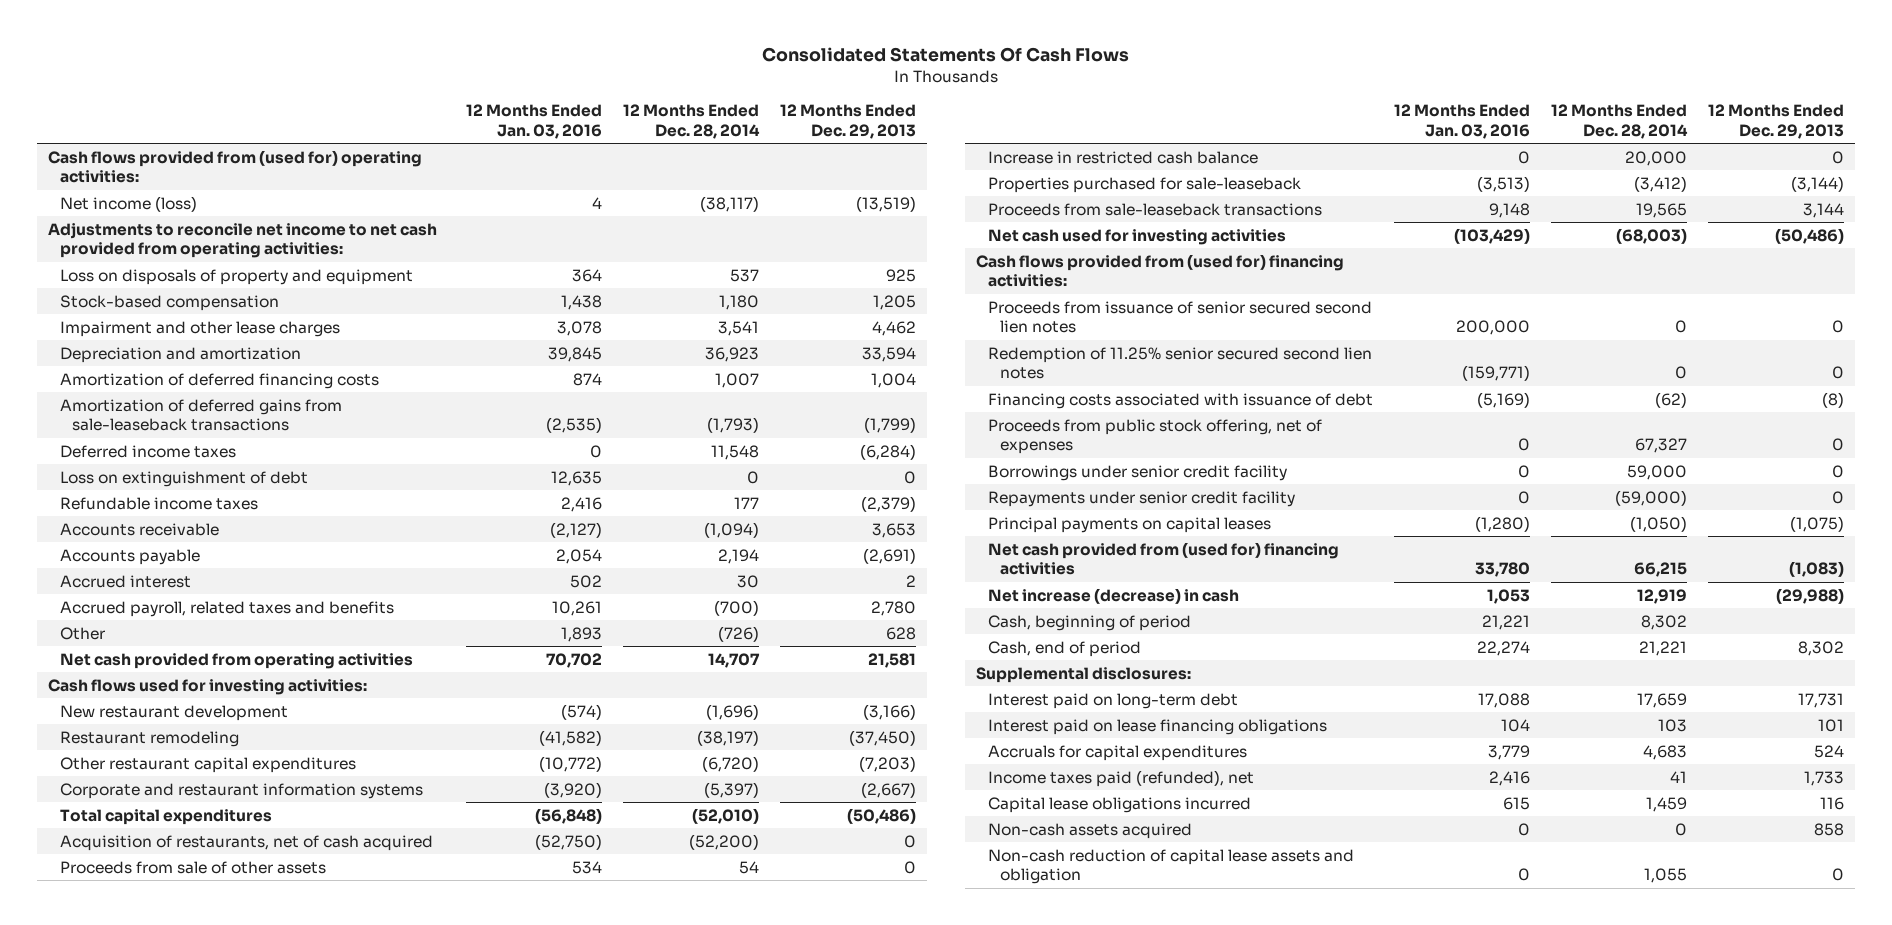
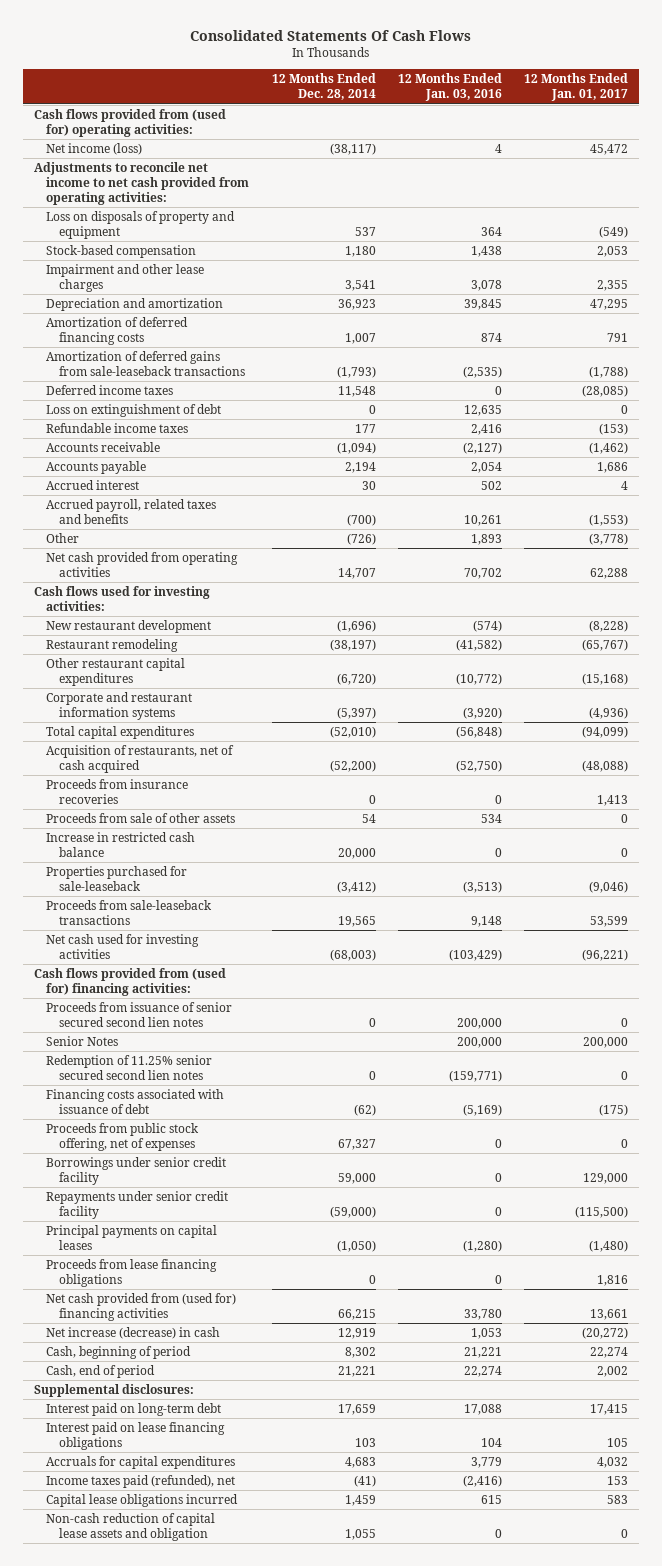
- | 12 Months Ended Jan. 03, 2016 | 12 Months Ended Dec. 28, 2014 | 12 Months Ended Dec. 29, 2013
+ | 12 Months Ended Dec. 28, 2014 | 12 Months Ended Jan. 03, 2016 | 12 Months Ended Jan. 01, 2017
+ Proceeds from insurance recoveries | 0 | 0 | 1,413
+ Senior Notes | | 200,000 | 200,000
+ Proceeds from lease financing obligations | 0 | 0 | 1,816
- Income taxes paid (refunded), net | 2,416 | 41 | 1,733
+ Income taxes paid (refunded), net | (41) | (2,416) | 153
- Non-cash assets acquired | 0 | 0 | 858

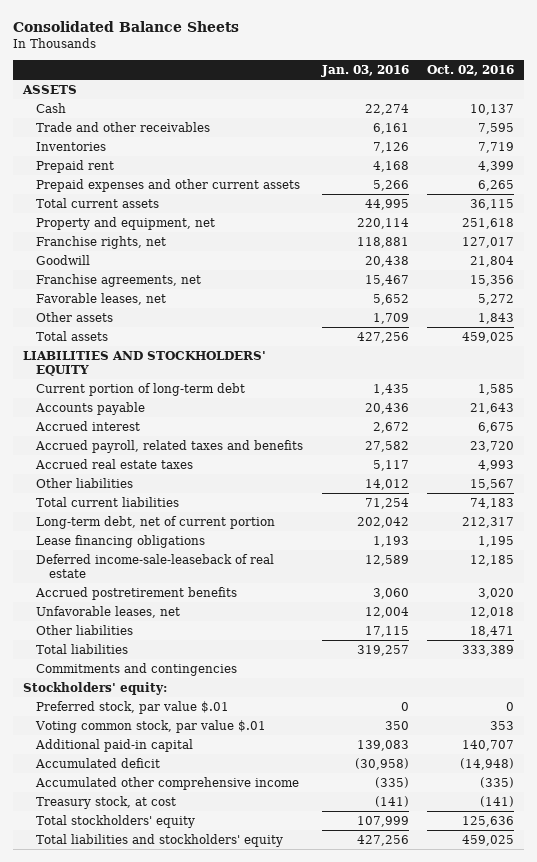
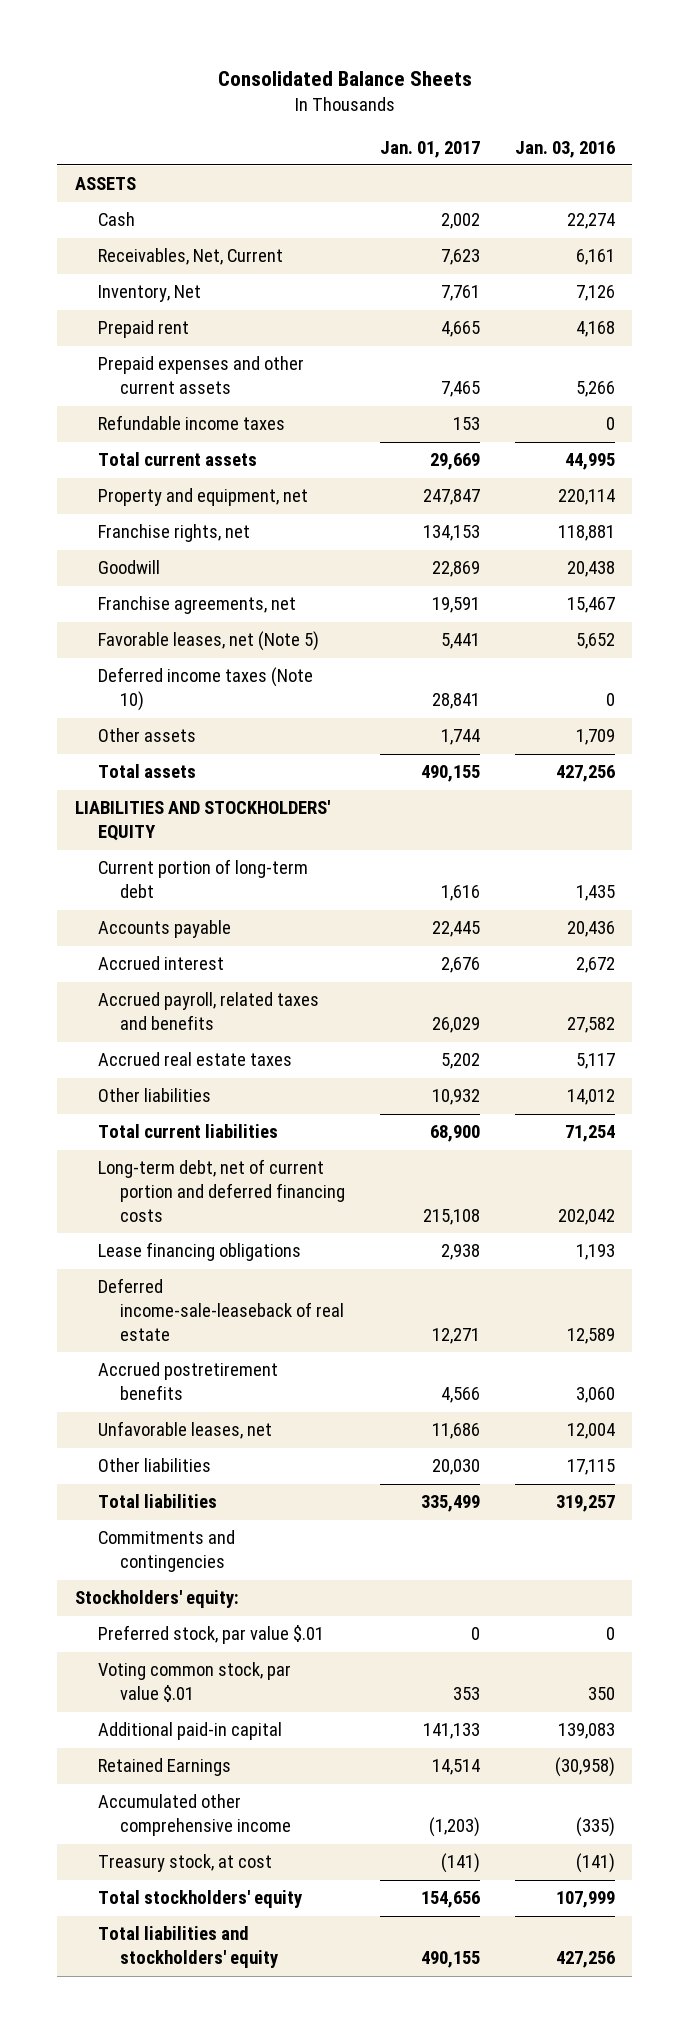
- | Jan. 03, 2016 | Oct. 02, 2016
+ | Jan. 01, 2017 | Jan. 03, 2016
- Trade and other receivables | 6,161 | 7,595
- Inventories | 7,126 | 7,719
+ Receivables, Net, Current | 7,623 | 6,161
+ Inventory, Net | 7,761 | 7,126
+ Refundable income taxes | 153 | 0
- Favorable leases, net | 5,652 | 5,272
+ Favorable leases, net (Note 5) | 5,441 | 5,652
+ Deferred income taxes (Note 10) | 28,841 | 0
- Long-term debt, net of current portion | 202,042 | 212,317
+ Long-term debt, net of current portion and deferred financing costs | 215,108 | 202,042
- Accumulated deficit | (30,958) | (14,948)
+ Retained Earnings | 14,514 | (30,958)

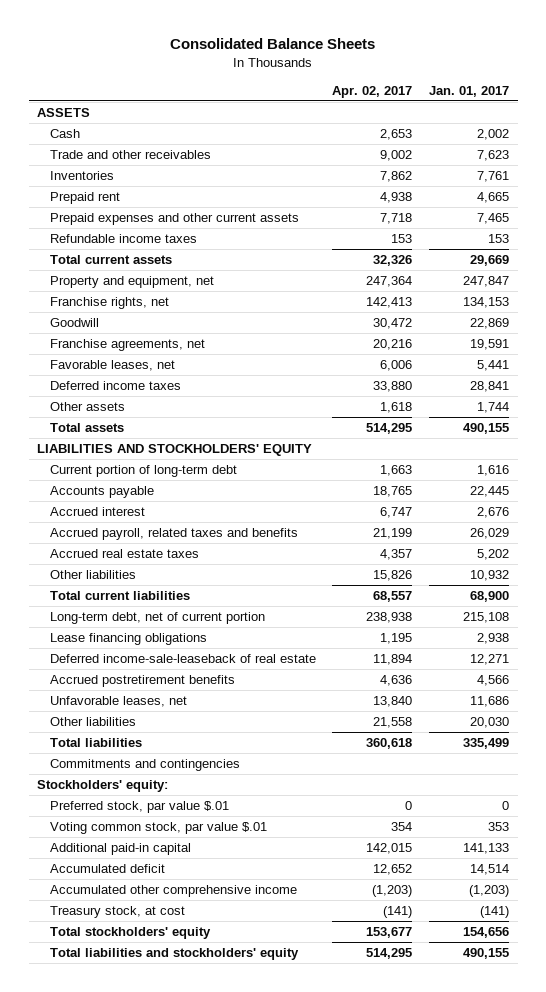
- | Jan. 01, 2017 | Jan. 03, 2016
+ | Apr. 02, 2017 | Jan. 01, 2017
- Receivables, Net, Current | 7,623 | 6,161
- Inventory, Net | 7,761 | 7,126
+ Trade and other receivables | 9,002 | 7,623
+ Inventories | 7,862 | 7,761
- Favorable leases, net (Note 5) | 5,441 | 5,652
- Deferred income taxes (Note 10) | 28,841 | 0
+ Favorable leases, net | 6,006 | 5,441
+ Deferred income taxes | 33,880 | 28,841
- Long-term debt, net of current portion and deferred financing costs | 215,108 | 202,042
+ Long-term debt, net of current portion | 238,938 | 215,108
- Retained Earnings | 14,514 | (30,958)
+ Accumulated deficit | 12,652 | 14,514

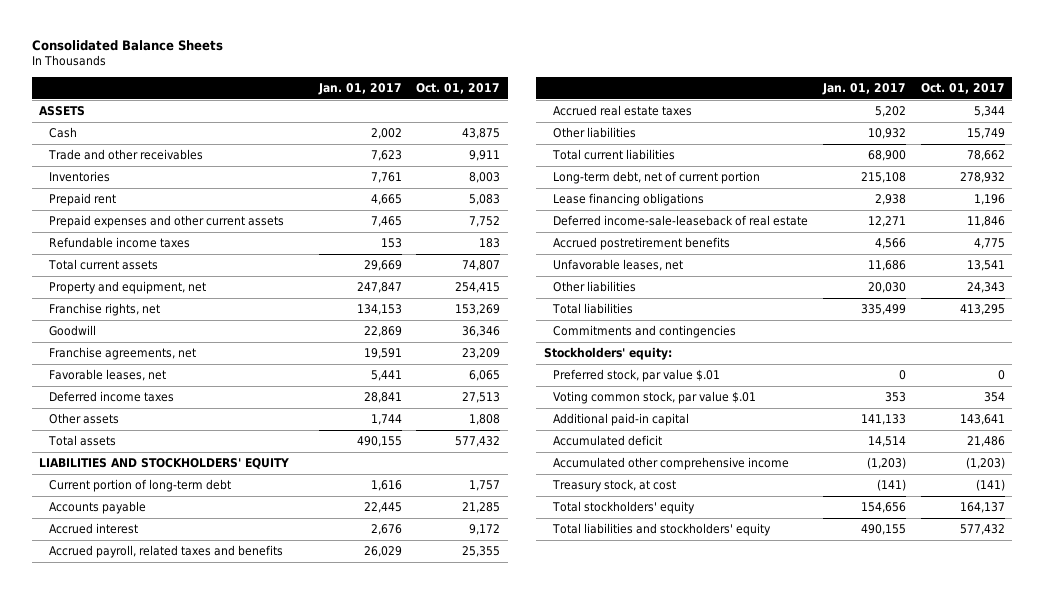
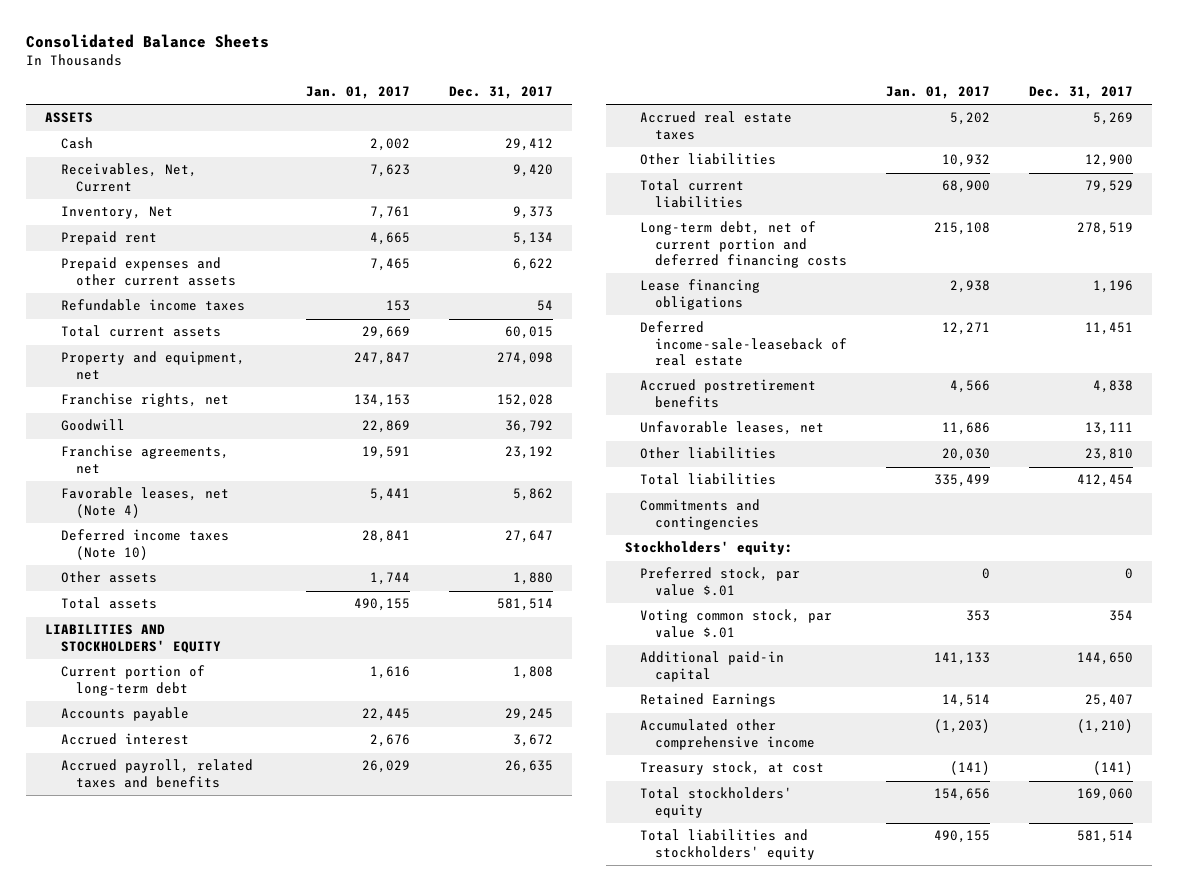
- | Jan. 01, 2017 | Oct. 01, 2017
+ | Jan. 01, 2017 | Dec. 31, 2017
- Trade and other receivables | 7,623 | 9,911
- Inventories | 7,761 | 8,003
+ Receivables, Net, Current | 7,623 | 9,420
+ Inventory, Net | 7,761 | 9,373
- Favorable leases, net | 5,441 | 6,065
- Deferred income taxes | 28,841 | 27,513
+ Favorable leases, net (Note 4) | 5,441 | 5,862
+ Deferred income taxes (Note 10) | 28,841 | 27,647
- Long-term debt, net of current portion | 215,108 | 278,932
+ Long-term debt, net of current portion and deferred financing costs | 215,108 | 278,519
- Accumulated deficit | 14,514 | 21,486
+ Retained Earnings | 14,514 | 25,407

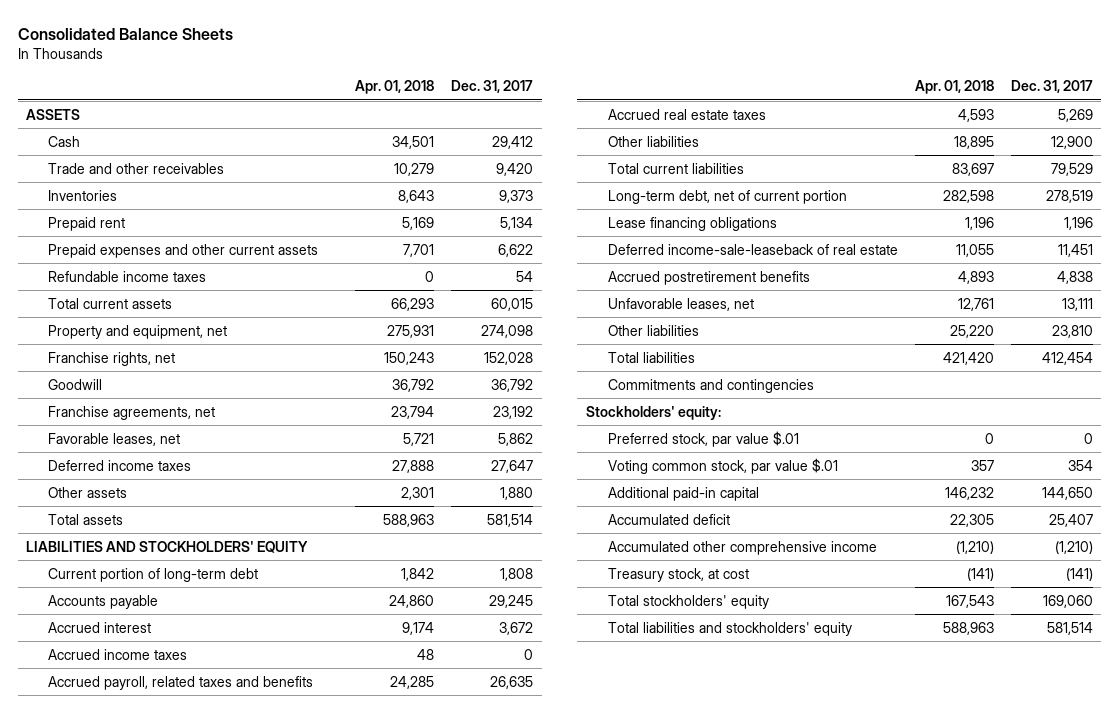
- | Jan. 01, 2017 | Dec. 31, 2017
+ | Apr. 01, 2018 | Dec. 31, 2017
- Receivables, Net, Current | 7,623 | 9,420
- Inventory, Net | 7,761 | 9,373
+ Trade and other receivables | 10,279 | 9,420
+ Inventories | 8,643 | 9,373
- Favorable leases, net (Note 4) | 5,441 | 5,862
- Deferred income taxes (Note 10) | 28,841 | 27,647
+ Favorable leases, net | 5,721 | 5,862
+ Deferred income taxes | 27,888 | 27,647
+ Accrued income taxes | 48 | 0
- Long-term debt, net of current portion and deferred financing costs | 215,108 | 278,519
+ Long-term debt, net of current portion | 282,598 | 278,519
- Retained Earnings | 14,514 | 25,407
+ Accumulated deficit | 22,305 | 25,407

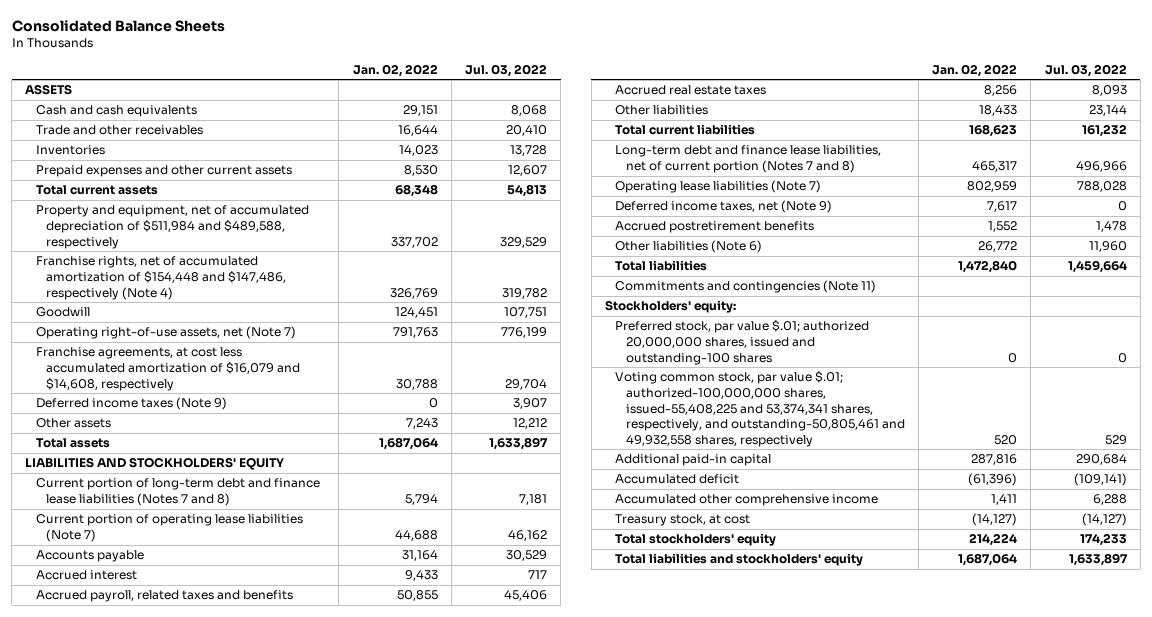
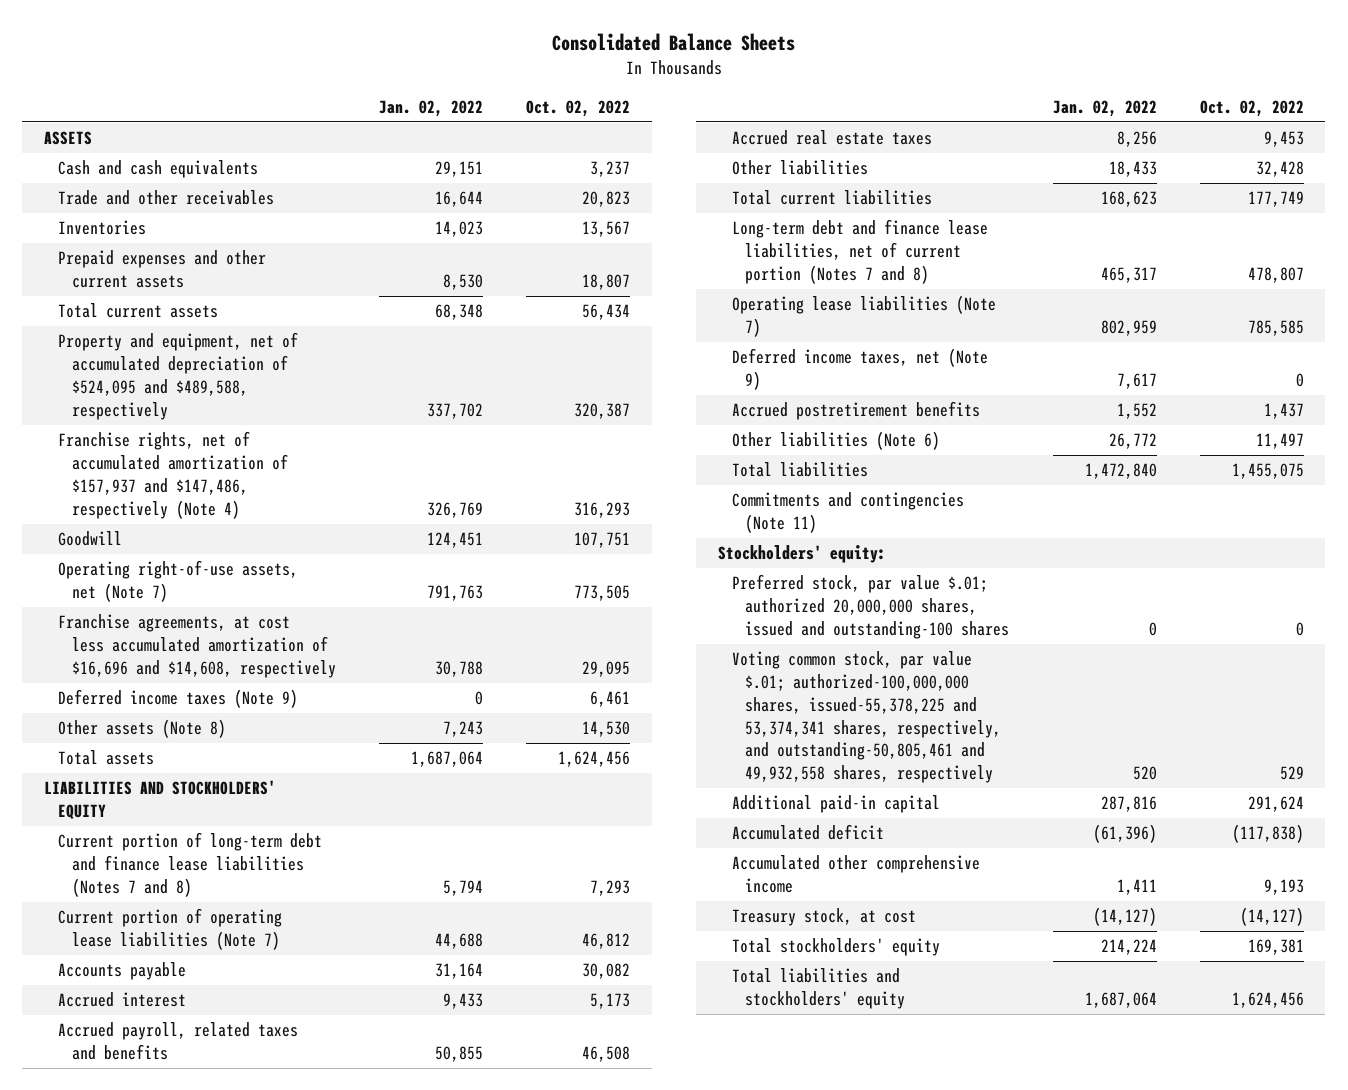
- | Jan. 02, 2022 | Jul. 03, 2022
+ | Jan. 02, 2022 | Oct. 02, 2022
- Property and equipment, net of accumulated depreciation of $511,984 and $489,588, respectively | 337,702 | 329,529
- Franchise rights, net of accumulated amortization of $154,448 and $147,486, respectively (Note 4) | 326,769 | 319,782
+ Property and equipment, net of accumulated depreciation of $524,095 and $489,588, respectively | 337,702 | 320,387
+ Franchise rights, net of accumulated amortization of $157,937 and $147,486, respectively (Note 4) | 326,769 | 316,293
- Franchise agreements, at cost less accumulated amortization of $16,079 and $14,608, respectively | 30,788 | 29,704
+ Franchise agreements, at cost less accumulated amortization of $16,696 and $14,608, respectively | 30,788 | 29,095
- Other assets | 7,243 | 12,212
+ Other assets (Note 8) | 7,243 | 14,530
- Voting common stock, par value $.01; authorized-100,000,000 shares, issued-55,408,225 and 53,374,341 shares, respectively, and outstanding-50,805,461 and 49,932,558 shares, respectively | 520 | 529
+ Voting common stock, par value $.01; authorized-100,000,000 shares, issued-55,378,225 and 53,374,341 shares, respectively, and outstanding-50,805,461 and 49,932,558 shares, respectively | 520 | 529

